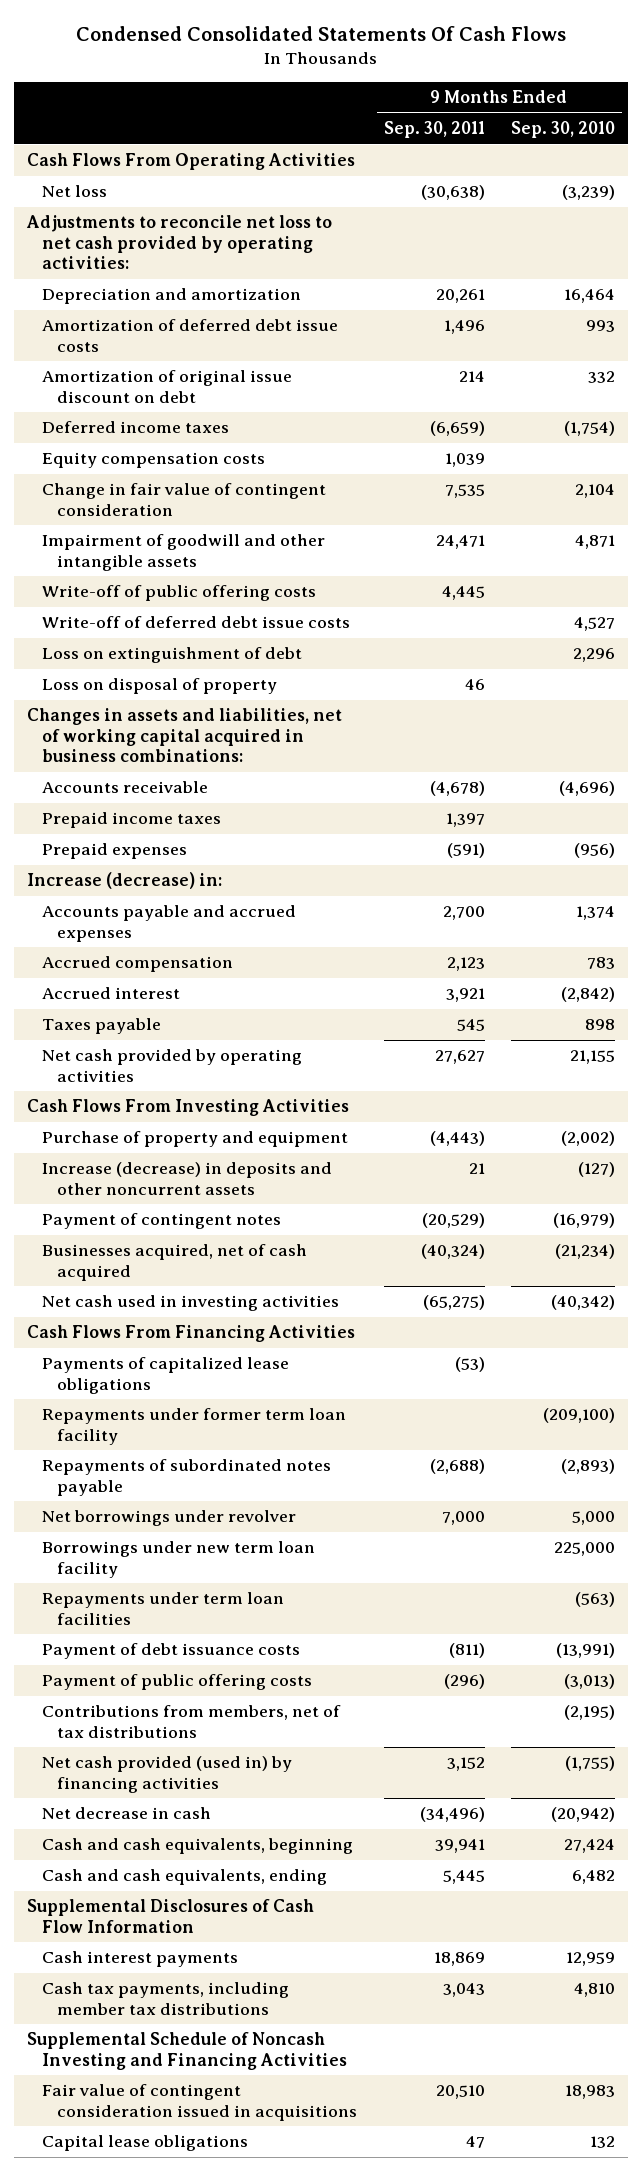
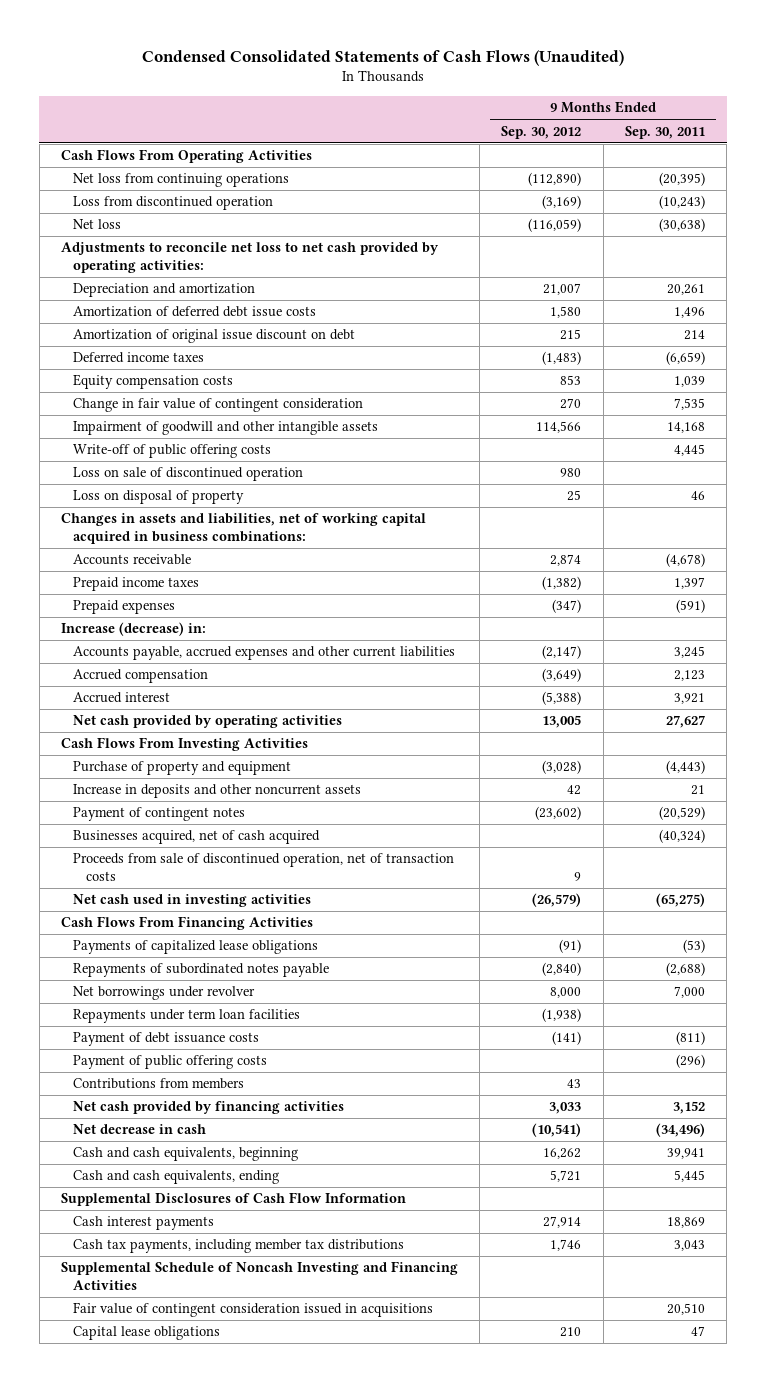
- Condensed Consolidated Statements Of Cash Flows
+ Condensed Consolidated Statements of Cash Flows (Unaudited)
- | 9 Months Ended Sep. 30, 2011 | 9 Months Ended Sep. 30, 2010
+ | 9 Months Ended Sep. 30, 2012 | 9 Months Ended Sep. 30, 2011
+ Net loss from continuing operations | (112,890) | (20,395)
+ Loss from discontinued operation | (3,169) | (10,243)
- Impairment of goodwill and other intangible assets | 24,471 | 4,871
+ Impairment of goodwill and other intangible assets | 114,566 | 14,168
- Write-off of deferred debt issue costs | | 4,527
- Loss on extinguishment of debt | | 2,296
+ Loss on sale of discontinued operation | 980 |
- Accounts payable and accrued expenses | 2,700 | 1,374
+ Accounts payable, accrued expenses and other current liabilities | (2,147) | 3,245
- Taxes payable | 545 | 898
- Increase (decrease) in deposits and other noncurrent assets | 21 | (127)
+ Increase in deposits and other noncurrent assets | 42 | 21
+ Proceeds from sale of discontinued operation, net of transaction costs | 9 |
- Repayments under former term loan facility | | (209,100)
- Borrowings under new term loan facility | | 225,000
- Contributions from members, net of tax distributions | | (2,195)
- Net cash provided (used in) by financing activities | 3,152 | (1,755)
+ Contributions from members | 43 |
+ Net cash provided by financing activities | 3,033 | 3,152

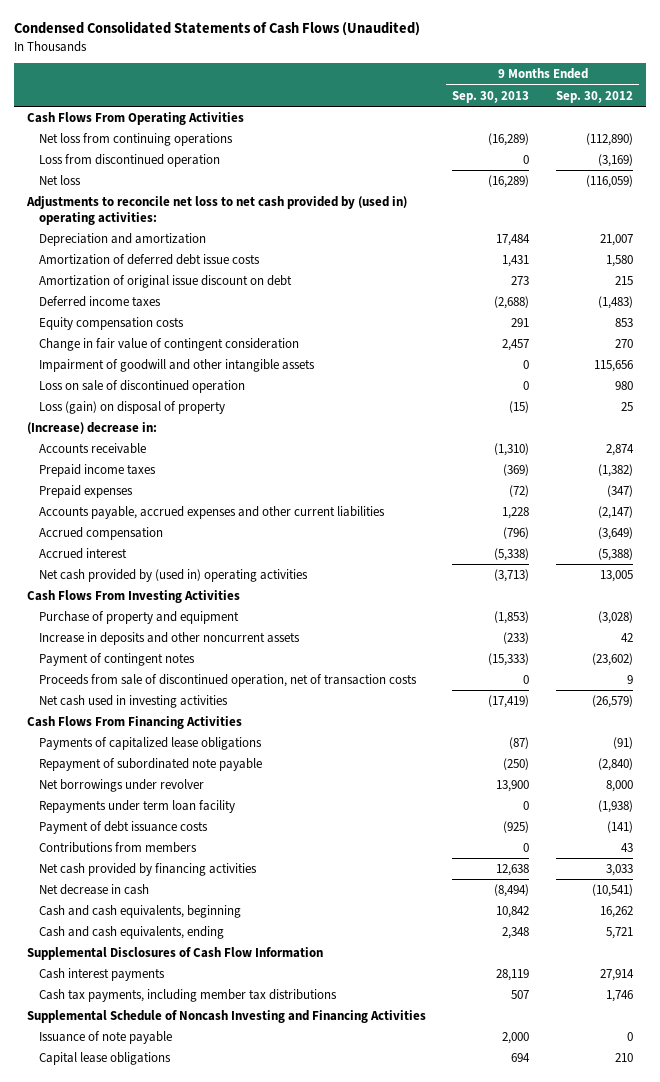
- | 9 Months Ended Sep. 30, 2012 | 9 Months Ended Sep. 30, 2011
+ | 9 Months Ended Sep. 30, 2013 | 9 Months Ended Sep. 30, 2012
- Adjustments to reconcile net loss to net cash provided by operating activities:
+ Adjustments to reconcile net loss to net cash provided by (used in) operating activities:
- Impairment of goodwill and other intangible assets | 114,566 | 14,168
- Write-off of public offering costs | | 4,445
+ Impairment of goodwill and other intangible assets | 0 | 115,656
- Loss on disposal of property | 25 | 46
- Changes in assets and liabilities, net of working capital acquired in business combinations:
+ Loss (gain) on disposal of property | (15) | 25
+ (Increase) decrease in:
- Increase (decrease) in:
- Net cash provided by operating activities | 13,005 | 27,627
+ Net cash provided by (used in) operating activities | (3,713) | 13,005
- Businesses acquired, net of cash acquired | | (40,324)
- Repayments of subordinated notes payable | (2,840) | (2,688)
+ Repayment of subordinated note payable | (250) | (2,840)
- Repayments under term loan facilities | (1,938) |
+ Repayments under term loan facility | 0 | (1,938)
- Payment of public offering costs | | (296)
- Fair value of contingent consideration issued in acquisitions | | 20,510
+ Issuance of note payable | 2,000 | 0

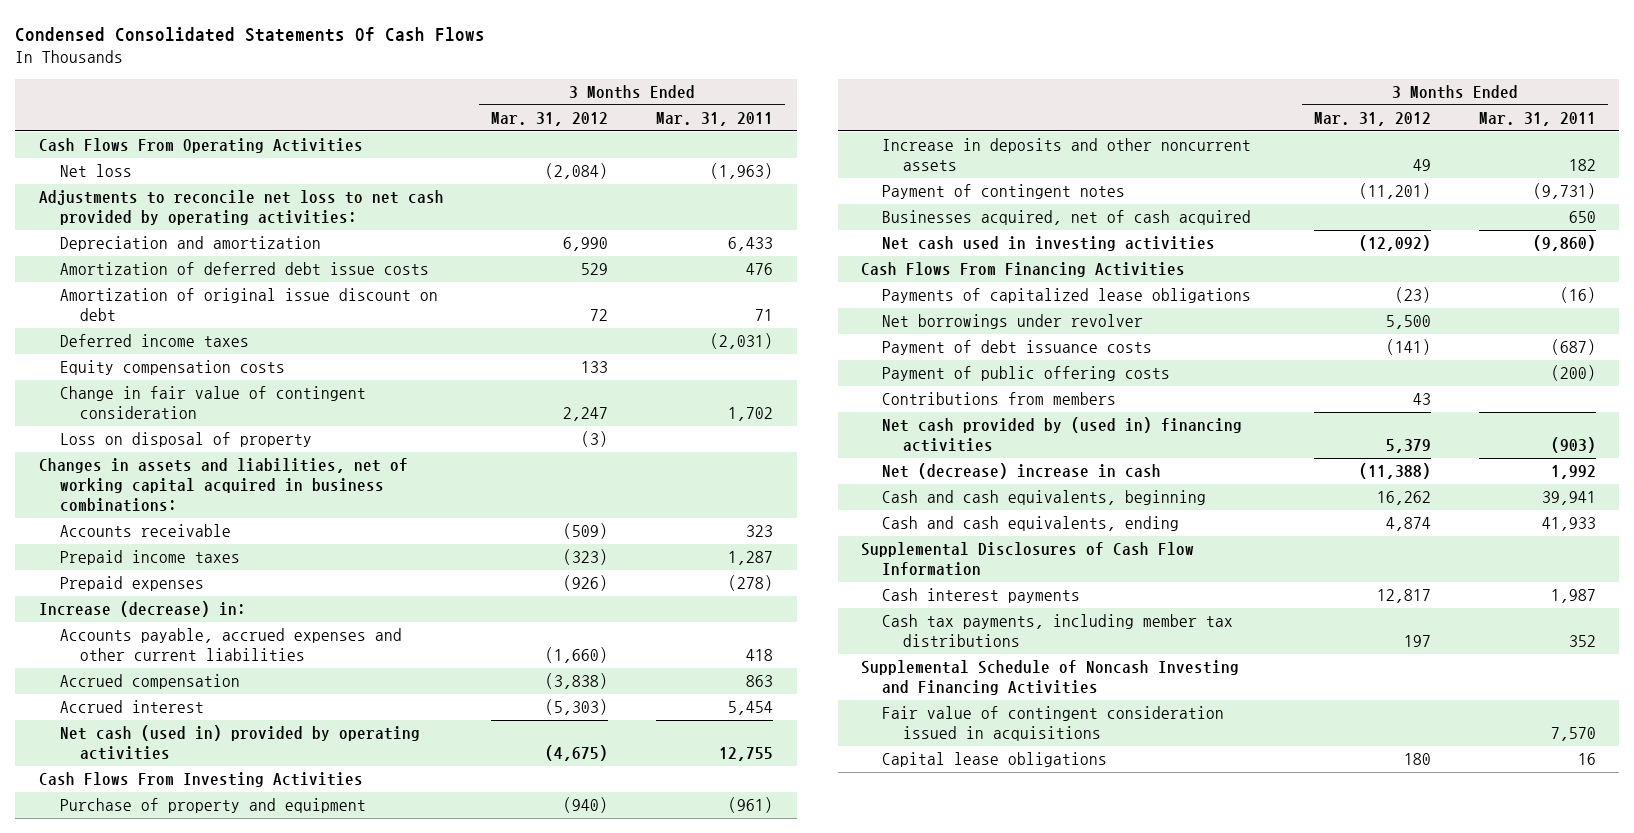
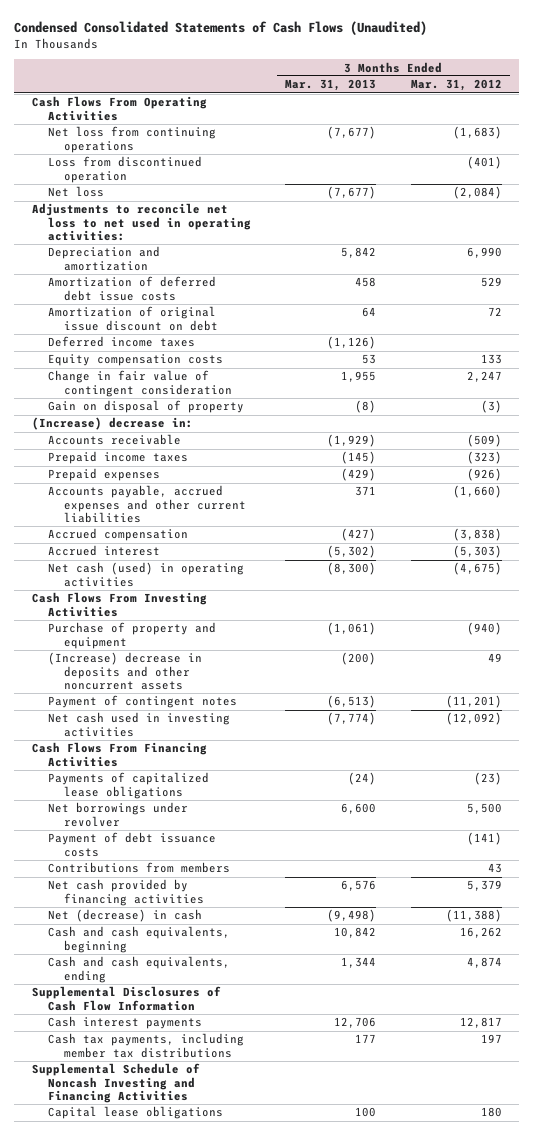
- Condensed Consolidated Statements Of Cash Flows
+ Condensed Consolidated Statements of Cash Flows (Unaudited)
- | 3 Months Ended Mar. 31, 2012 | 3 Months Ended Mar. 31, 2011
+ | 3 Months Ended Mar. 31, 2013 | 3 Months Ended Mar. 31, 2012
+ Net loss from continuing operations | (7,677) | (1,683)
+ Loss from discontinued operation | | (401)
- Adjustments to reconcile net loss to net cash provided by operating activities:
+ Adjustments to reconcile net loss to net used in operating activities:
- Loss on disposal of property | (3) |
- Changes in assets and liabilities, net of working capital acquired in business combinations:
+ Gain on disposal of property | (8) | (3)
+ (Increase) decrease in:
- Increase (decrease) in:
- Net cash (used in) provided by operating activities | (4,675) | 12,755
+ Net cash (used) in operating activities | (8,300) | (4,675)
- Increase in deposits and other noncurrent assets | 49 | 182
+ (Increase) decrease in deposits and other noncurrent assets | (200) | 49
- Businesses acquired, net of cash acquired | | 650
- Payment of public offering costs | | (200)
- Net cash provided by (used in) financing activities | 5,379 | (903)
- Net (decrease) increase in cash | (11,388) | 1,992
+ Net cash provided by financing activities | 6,576 | 5,379
+ Net (decrease) in cash | (9,498) | (11,388)
- Fair value of contingent consideration issued in acquisitions | | 7,570

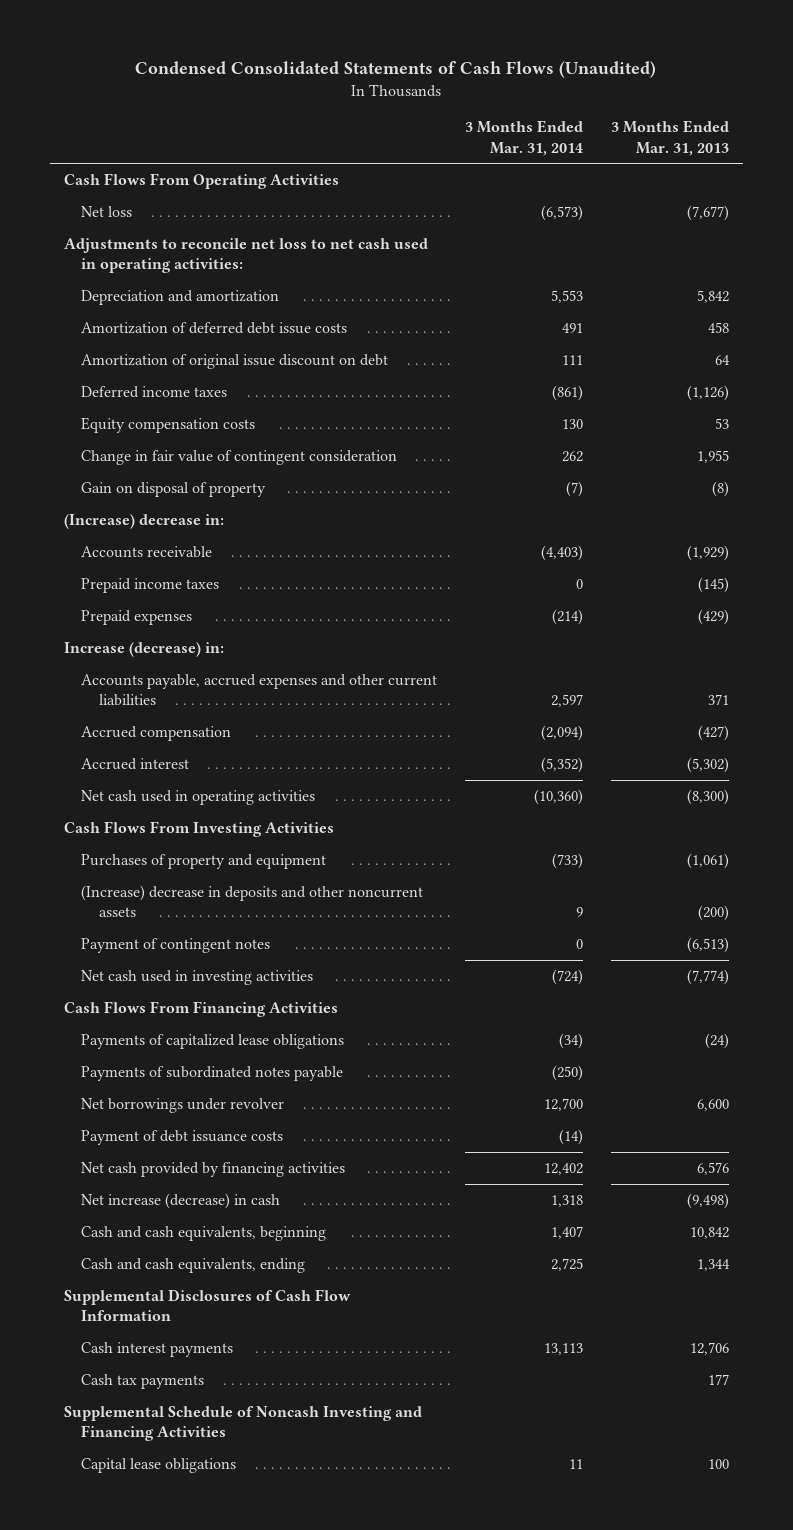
- | 3 Months Ended Mar. 31, 2013 | 3 Months Ended Mar. 31, 2012
+ | 3 Months Ended Mar. 31, 2014 | 3 Months Ended Mar. 31, 2013
- Net loss from continuing operations | (7,677) | (1,683)
- Loss from discontinued operation | | (401)
- Adjustments to reconcile net loss to net used in operating activities:
+ Adjustments to reconcile net loss to net cash used in operating activities:
+ Increase (decrease) in:
- Net cash (used) in operating activities | (8,300) | (4,675)
+ Net cash used in operating activities | (10,360) | (8,300)
- Purchase of property and equipment | (1,061) | (940)
+ Purchases of property and equipment | (733) | (1,061)
+ Payments of subordinated notes payable | (250) |
- Contributions from members | | 43
- Net (decrease) in cash | (9,498) | (11,388)
+ Net increase (decrease) in cash | 1,318 | (9,498)
- Cash tax payments, including member tax distributions | 177 | 197
+ Cash tax payments | | 177

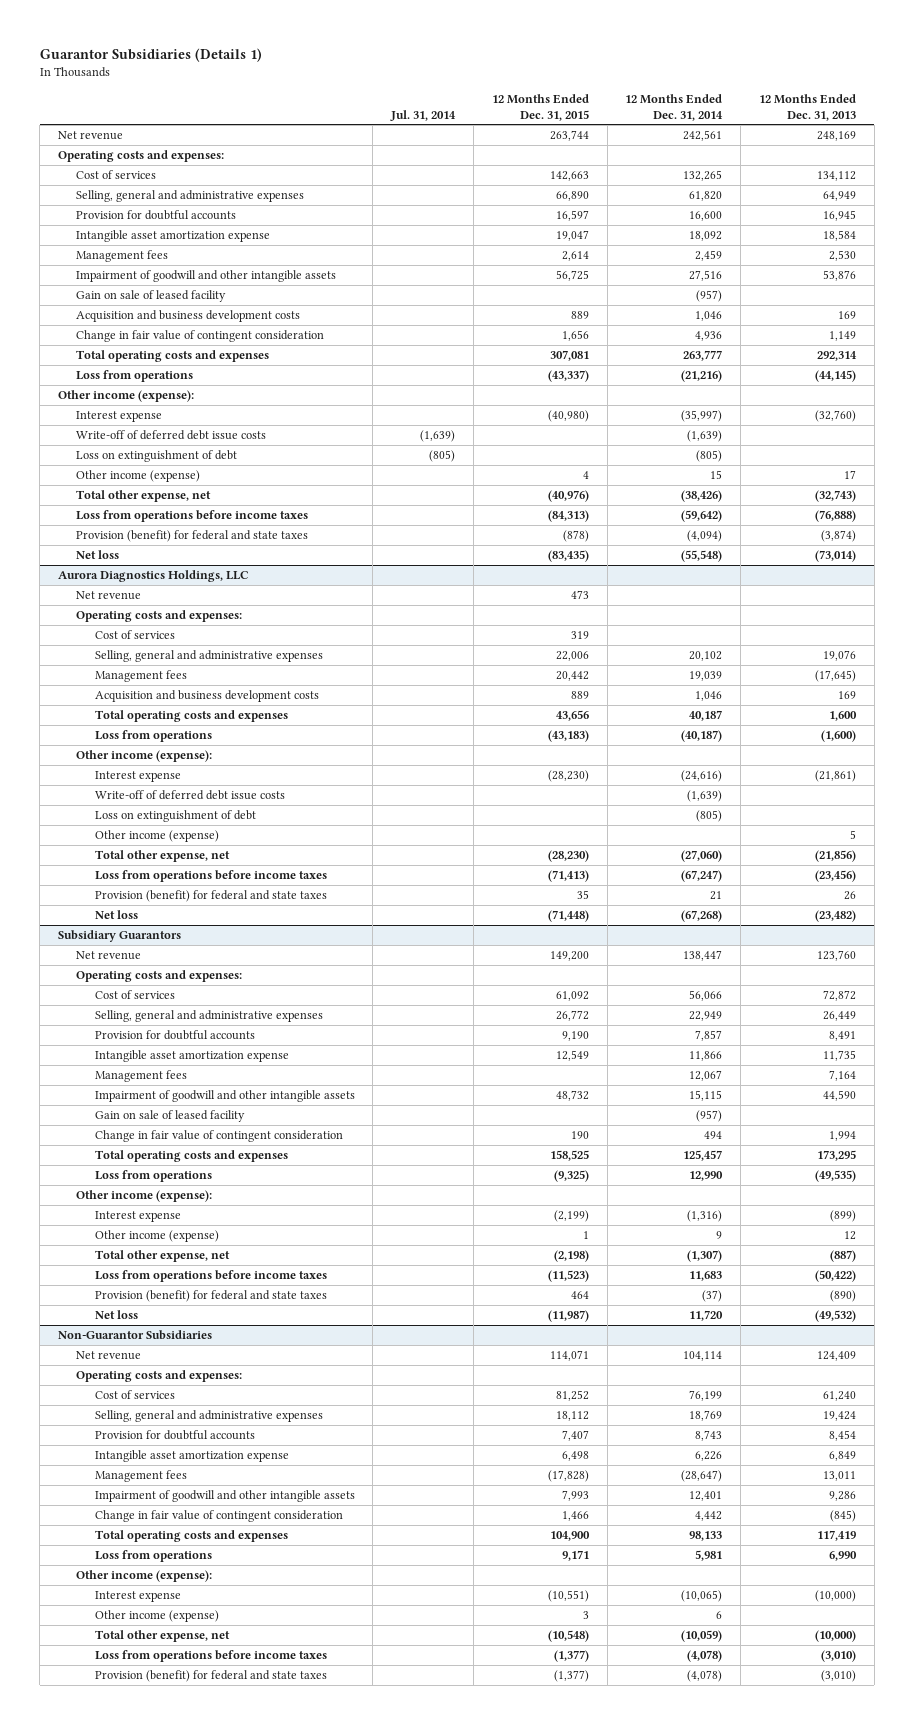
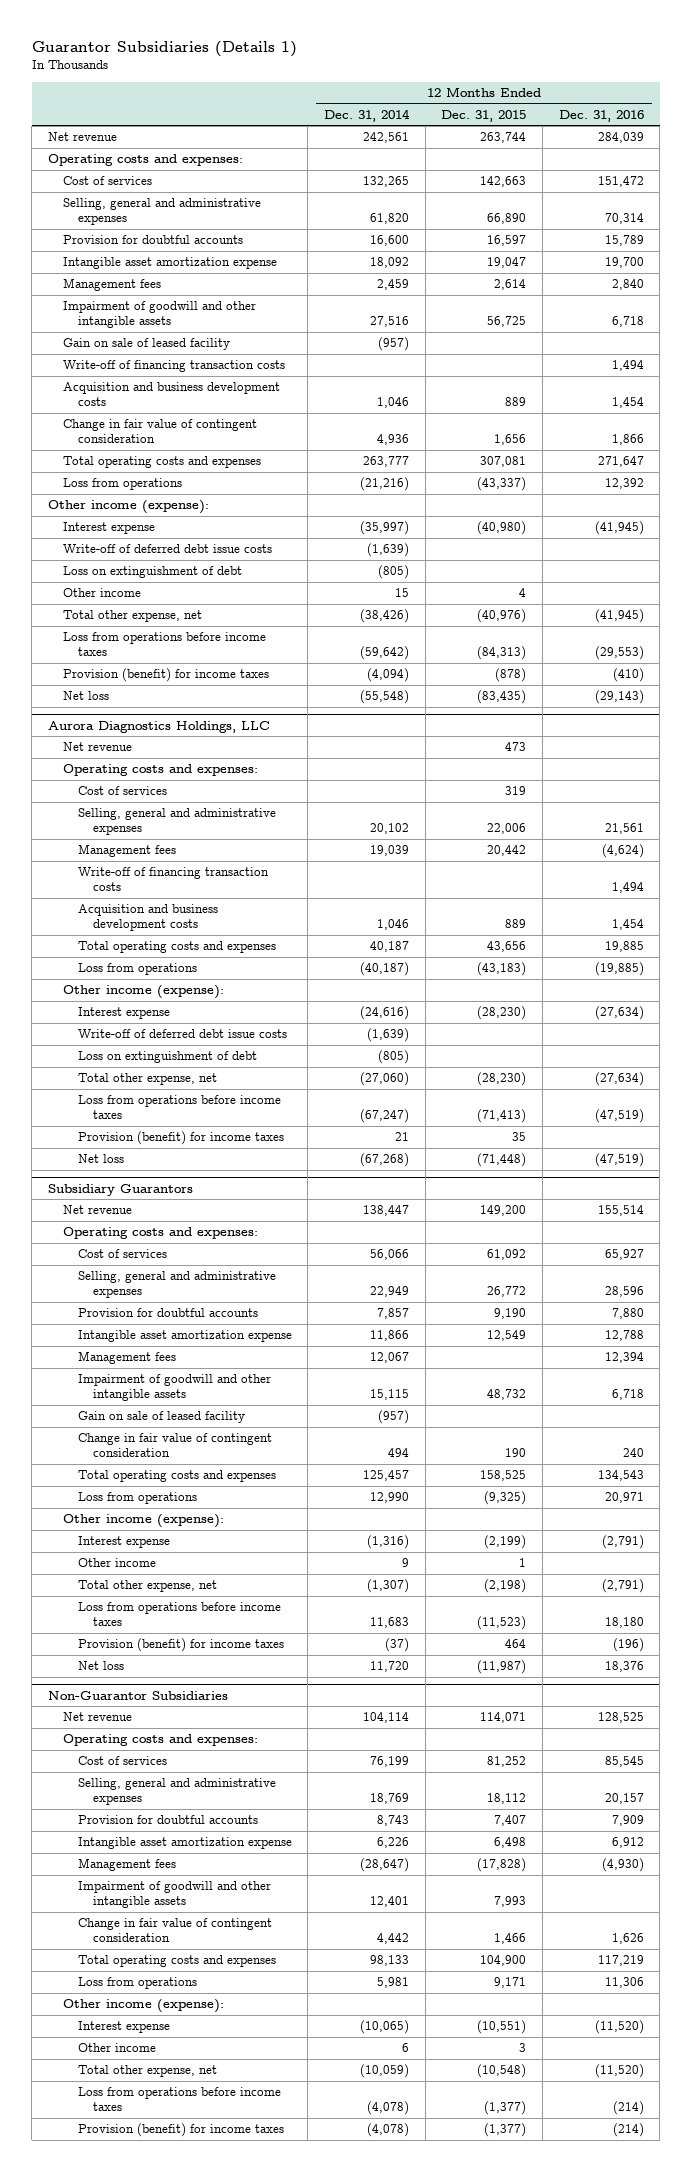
- | Jul. 31, 2014 | 12 Months Ended Dec. 31, 2015 | 12 Months Ended Dec. 31, 2014 | 12 Months Ended Dec. 31, 2013
+ | 12 Months Ended Dec. 31, 2014 | 12 Months Ended Dec. 31, 2015 | 12 Months Ended Dec. 31, 2016
+ Write-off of financing transaction costs | | | 1,494
- Other income (expense) | | 4 | 15 | 17
+ Other income | 15 | 4 |
- Provision (benefit) for federal and state taxes | | (878) | (4,094) | (3,874)
+ Provision (benefit) for income taxes | (4,094) | (878) | (410)
@ Aurora Diagnostics Holdings, LLC
+ Write-off of financing transaction costs | | | 1,494
- Other income (expense) | | | | 5
- Provision (benefit) for federal and state taxes | | 35 | 21 | 26
+ Provision (benefit) for income taxes | 21 | 35 |
@ Subsidiary Guarantors
- Other income (expense) | | 1 | 9 | 12
+ Other income | 9 | 1 |
- Provision (benefit) for federal and state taxes | | 464 | (37) | (890)
+ Provision (benefit) for income taxes | (37) | 464 | (196)
@ Non-Guarantor Subsidiaries
- Other income (expense) | | 3 | 6 |
+ Other income | 6 | 3 |
- Provision (benefit) for federal and state taxes | | (1,377) | (4,078) | (3,010)
+ Provision (benefit) for income taxes | (4,078) | (1,377) | (214)

